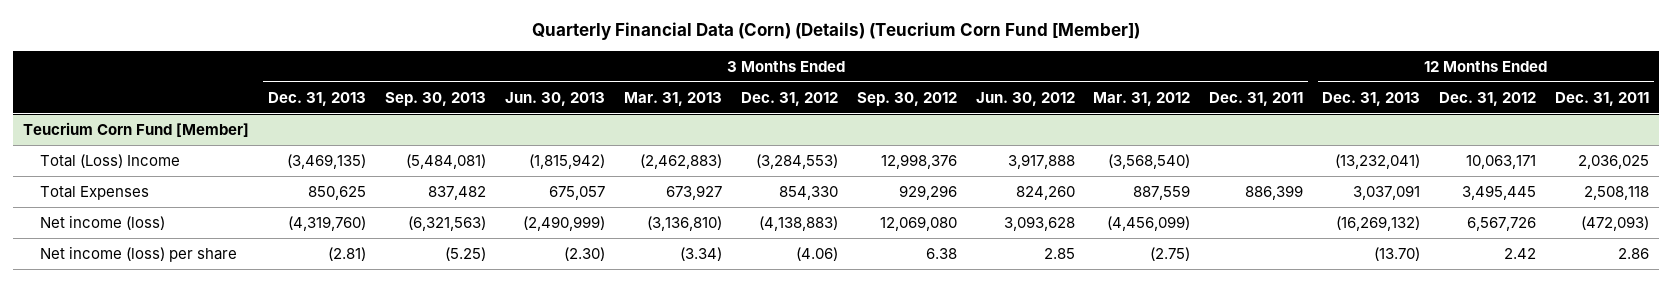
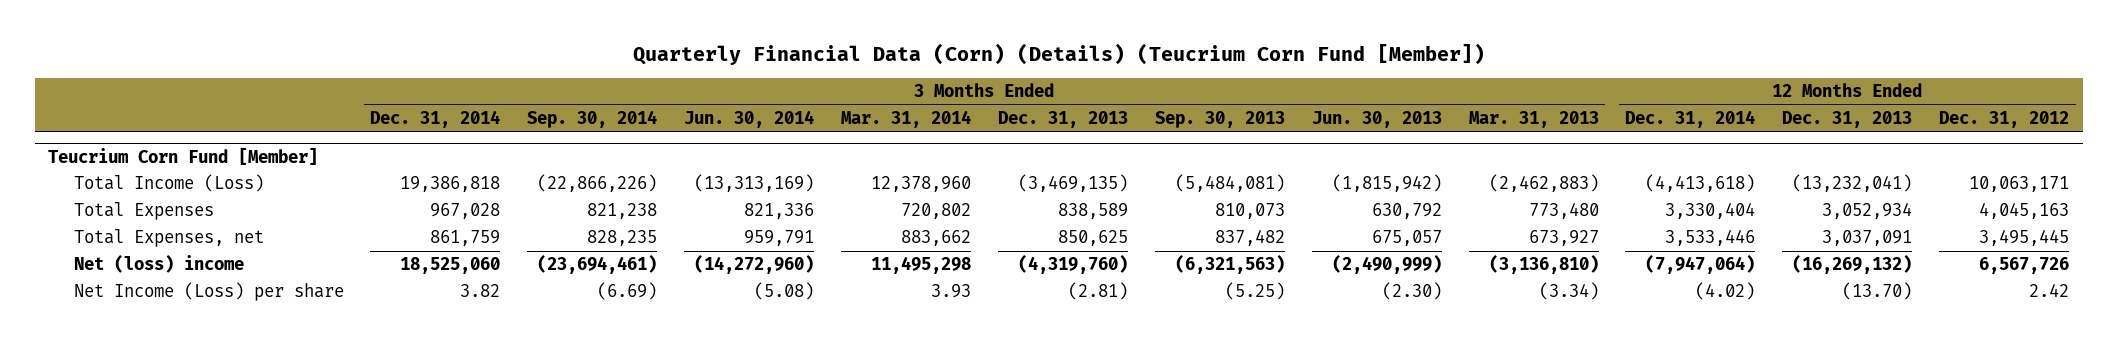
- | 3 Months Ended Dec. 31, 2013 | 3 Months Ended Sep. 30, 2013 | 3 Months Ended Jun. 30, 2013 | 3 Months Ended Mar. 31, 2013 | 3 Months Ended Dec. 31, 2012 | 3 Months Ended Sep. 30, 2012 | 3 Months Ended Jun. 30, 2012 | 3 Months Ended Mar. 31, 2012 | 3 Months Ended Dec. 31, 2011 | 12 Months Ended Dec. 31, 2013 | 12 Months Ended Dec. 31, 2012 | 12 Months Ended Dec. 31, 2011
+ | 3 Months Ended Dec. 31, 2014 | 3 Months Ended Sep. 30, 2014 | 3 Months Ended Jun. 30, 2014 | 3 Months Ended Mar. 31, 2014 | 3 Months Ended Dec. 31, 2013 | 3 Months Ended Sep. 30, 2013 | 3 Months Ended Jun. 30, 2013 | 3 Months Ended Mar. 31, 2013 | 12 Months Ended Dec. 31, 2014 | 12 Months Ended Dec. 31, 2013 | 12 Months Ended Dec. 31, 2012
@ Teucrium Corn Fund [Member]
- Total (Loss) Income | (3,469,135) | (5,484,081) | (1,815,942) | (2,462,883) | (3,284,553) | 12,998,376 | 3,917,888 | (3,568,540) | | (13,232,041) | 10,063,171 | 2,036,025
- Total Expenses | 850,625 | 837,482 | 675,057 | 673,927 | 854,330 | 929,296 | 824,260 | 887,559 | 886,399 | 3,037,091 | 3,495,445 | 2,508,118
- Net income (loss) | (4,319,760) | (6,321,563) | (2,490,999) | (3,136,810) | (4,138,883) | 12,069,080 | 3,093,628 | (4,456,099) | | (16,269,132) | 6,567,726 | (472,093)
- Net income (loss) per share | (2.81) | (5.25) | (2.30) | (3.34) | (4.06) | 6.38 | 2.85 | (2.75) | | (13.70) | 2.42 | 2.86
+ Total Income (Loss) | 19,386,818 | (22,866,226) | (13,313,169) | 12,378,960 | (3,469,135) | (5,484,081) | (1,815,942) | (2,462,883) | (4,413,618) | (13,232,041) | 10,063,171
+ Total Expenses | 967,028 | 821,238 | 821,336 | 720,802 | 838,589 | 810,073 | 630,792 | 773,480 | 3,330,404 | 3,052,934 | 4,045,163
+ Total Expenses, net | 861,759 | 828,235 | 959,791 | 883,662 | 850,625 | 837,482 | 675,057 | 673,927 | 3,533,446 | 3,037,091 | 3,495,445
+ Net (loss) income | 18,525,060 | (23,694,461) | (14,272,960) | 11,495,298 | (4,319,760) | (6,321,563) | (2,490,999) | (3,136,810) | (7,947,064) | (16,269,132) | 6,567,726
+ Net Income (Loss) per share | 3.82 | (6.69) | (5.08) | 3.93 | (2.81) | (5.25) | (2.30) | (3.34) | (4.02) | (13.70) | 2.42

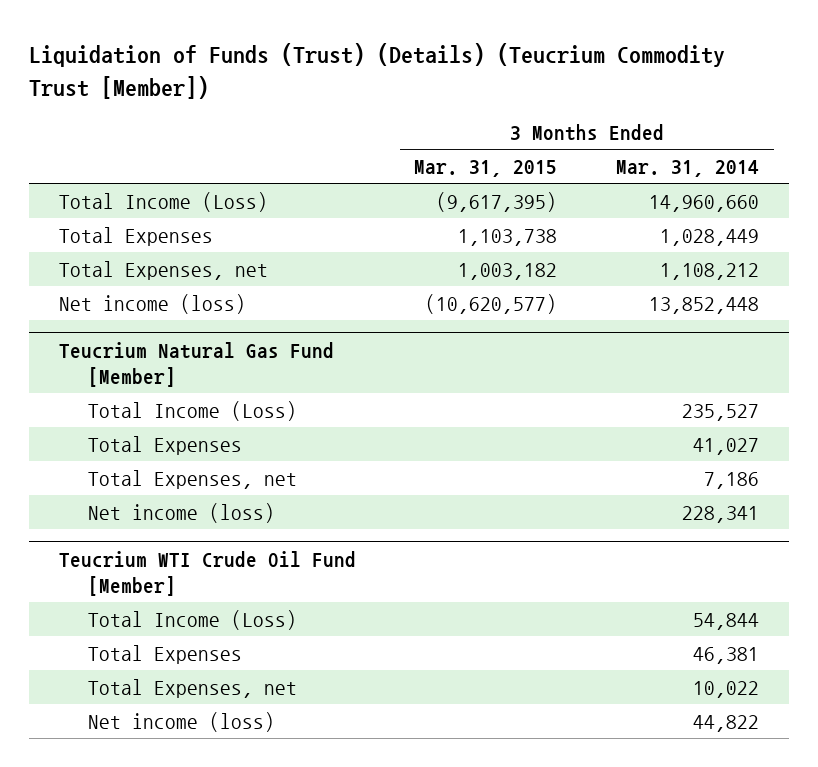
- Quarterly Financial Data (Corn) (Details) (Teucrium Corn Fund [Member])
+ Liquidation of Funds (Trust) (Details) (Teucrium Commodity Trust [Member])
- | 3 Months Ended Dec. 31, 2014 | 3 Months Ended Sep. 30, 2014 | 3 Months Ended Jun. 30, 2014 | 3 Months Ended Mar. 31, 2014 | 3 Months Ended Dec. 31, 2013 | 3 Months Ended Sep. 30, 2013 | 3 Months Ended Jun. 30, 2013 | 3 Months Ended Mar. 31, 2013 | 12 Months Ended Dec. 31, 2014 | 12 Months Ended Dec. 31, 2013 | 12 Months Ended Dec. 31, 2012
+ | 3 Months Ended Mar. 31, 2015 | 3 Months Ended Mar. 31, 2014
- Teucrium Corn Fund [Member]
- Total Income (Loss) | 19,386,818 | (22,866,226) | (13,313,169) | 12,378,960 | (3,469,135) | (5,484,081) | (1,815,942) | (2,462,883) | (4,413,618) | (13,232,041) | 10,063,171
- Total Expenses | 967,028 | 821,238 | 821,336 | 720,802 | 838,589 | 810,073 | 630,792 | 773,480 | 3,330,404 | 3,052,934 | 4,045,163
- Total Expenses, net | 861,759 | 828,235 | 959,791 | 883,662 | 850,625 | 837,482 | 675,057 | 673,927 | 3,533,446 | 3,037,091 | 3,495,445
- Net (loss) income | 18,525,060 | (23,694,461) | (14,272,960) | 11,495,298 | (4,319,760) | (6,321,563) | (2,490,999) | (3,136,810) | (7,947,064) | (16,269,132) | 6,567,726
- Net Income (Loss) per share | 3.82 | (6.69) | (5.08) | 3.93 | (2.81) | (5.25) | (2.30) | (3.34) | (4.02) | (13.70) | 2.42
+ Total Income (Loss) | (9,617,395) | 14,960,660
+ Total Expenses | 1,103,738 | 1,028,449
+ Total Expenses, net | 1,003,182 | 1,108,212
+ Net income (loss) | (10,620,577) | 13,852,448
+ Teucrium Natural Gas Fund [Member]
+ Total Income (Loss) | | 235,527
+ Total Expenses | | 41,027
+ Total Expenses, net | | 7,186
+ Net income (loss) | | 228,341
+ Teucrium WTI Crude Oil Fund [Member]
+ Total Income (Loss) | | 54,844
+ Total Expenses | | 46,381
+ Total Expenses, net | | 10,022
+ Net income (loss) | | 44,822

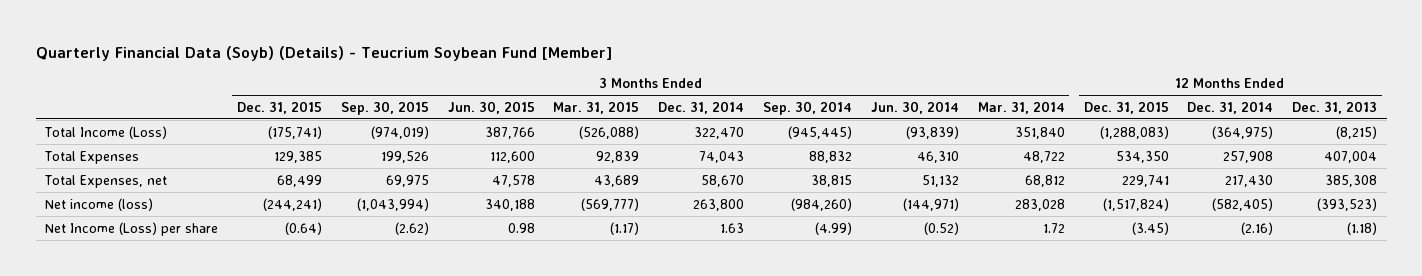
- Liquidation of Funds (Trust) (Details) (Teucrium Commodity Trust [Member])
+ Quarterly Financial Data (Soyb) (Details) - Teucrium Soybean Fund [Member]
- | 3 Months Ended Mar. 31, 2015 | 3 Months Ended Mar. 31, 2014
+ | 3 Months Ended Dec. 31, 2015 | 3 Months Ended Sep. 30, 2015 | 3 Months Ended Jun. 30, 2015 | 3 Months Ended Mar. 31, 2015 | 3 Months Ended Dec. 31, 2014 | 3 Months Ended Sep. 30, 2014 | 3 Months Ended Jun. 30, 2014 | 3 Months Ended Mar. 31, 2014 | 12 Months Ended Dec. 31, 2015 | 12 Months Ended Dec. 31, 2014 | 12 Months Ended Dec. 31, 2013
- Total Income (Loss) | (9,617,395) | 14,960,660
- Total Expenses | 1,103,738 | 1,028,449
- Total Expenses, net | 1,003,182 | 1,108,212
- Net income (loss) | (10,620,577) | 13,852,448
- Teucrium Natural Gas Fund [Member]
- Total Income (Loss) | | 235,527
- Total Expenses | | 41,027
- Total Expenses, net | | 7,186
- Net income (loss) | | 228,341
- Teucrium WTI Crude Oil Fund [Member]
- Total Income (Loss) | | 54,844
- Total Expenses | | 46,381
- Total Expenses, net | | 10,022
- Net income (loss) | | 44,822
+ Total Income (Loss) | (175,741) | (974,019) | 387,766 | (526,088) | 322,470 | (945,445) | (93,839) | 351,840 | (1,288,083) | (364,975) | (8,215)
+ Total Expenses | 129,385 | 199,526 | 112,600 | 92,839 | 74,043 | 88,832 | 46,310 | 48,722 | 534,350 | 257,908 | 407,004
+ Total Expenses, net | 68,499 | 69,975 | 47,578 | 43,689 | 58,670 | 38,815 | 51,132 | 68,812 | 229,741 | 217,430 | 385,308
+ Net income (loss) | (244,241) | (1,043,994) | 340,188 | (569,777) | 263,800 | (984,260) | (144,971) | 283,028 | (1,517,824) | (582,405) | (393,523)
+ Net Income (Loss) per share | (0.64) | (2.62) | 0.98 | (1.17) | 1.63 | (4.99) | (0.52) | 1.72 | (3.45) | (2.16) | (1.18)

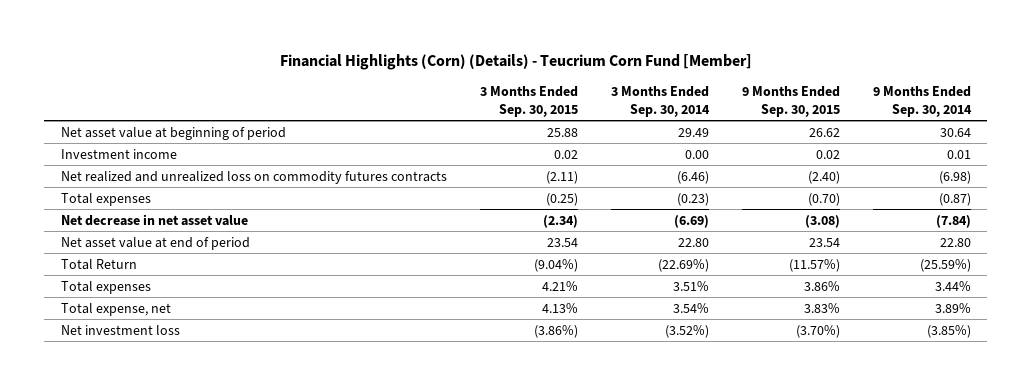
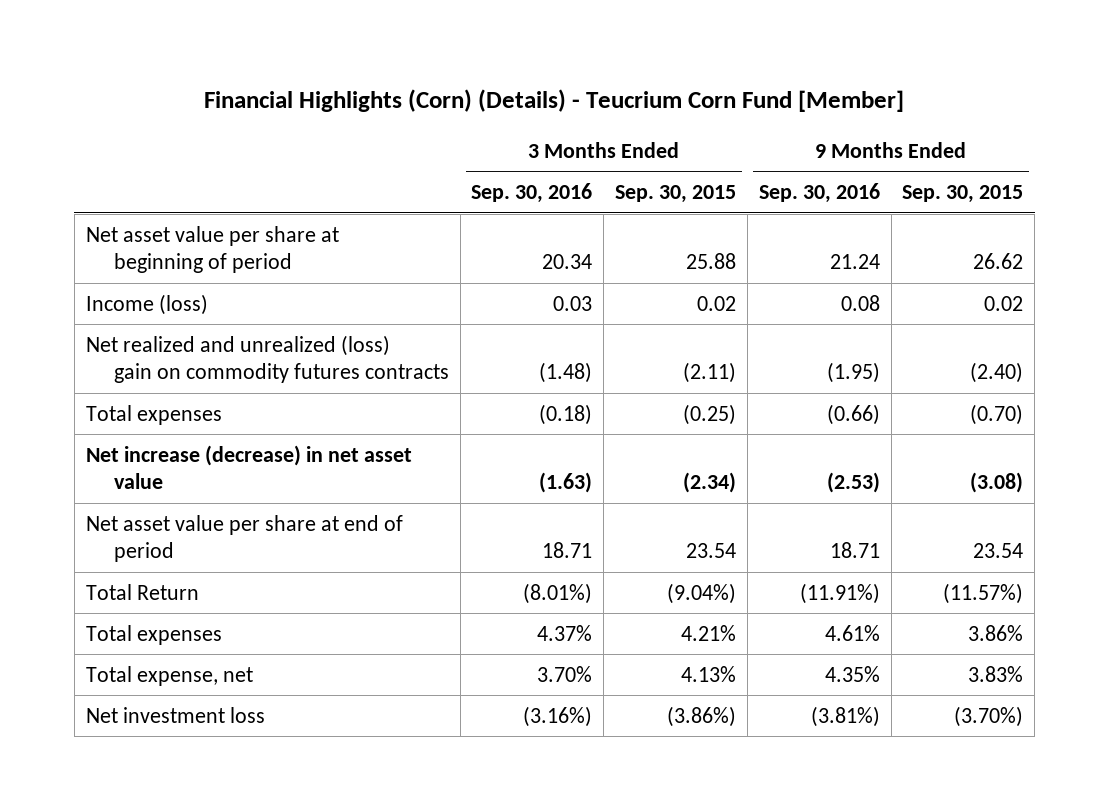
- | 3 Months Ended Sep. 30, 2015 | 3 Months Ended Sep. 30, 2014 | 9 Months Ended Sep. 30, 2015 | 9 Months Ended Sep. 30, 2014
+ | 3 Months Ended Sep. 30, 2016 | 3 Months Ended Sep. 30, 2015 | 9 Months Ended Sep. 30, 2016 | 9 Months Ended Sep. 30, 2015
- Net asset value at beginning of period | 25.88 | 29.49 | 26.62 | 30.64
- Investment income | 0.02 | 0.00 | 0.02 | 0.01
- Net realized and unrealized loss on commodity futures contracts | (2.11) | (6.46) | (2.40) | (6.98)
+ Net asset value per share at beginning of period | 20.34 | 25.88 | 21.24 | 26.62
+ Income (loss) | 0.03 | 0.02 | 0.08 | 0.02
+ Net realized and unrealized (loss) gain on commodity futures contracts | (1.48) | (2.11) | (1.95) | (2.40)
- Net decrease in net asset value | (2.34) | (6.69) | (3.08) | (7.84)
- Net asset value at end of period | 23.54 | 22.80 | 23.54 | 22.80
+ Net increase (decrease) in net asset value | (1.63) | (2.34) | (2.53) | (3.08)
+ Net asset value per share at end of period | 18.71 | 23.54 | 18.71 | 23.54

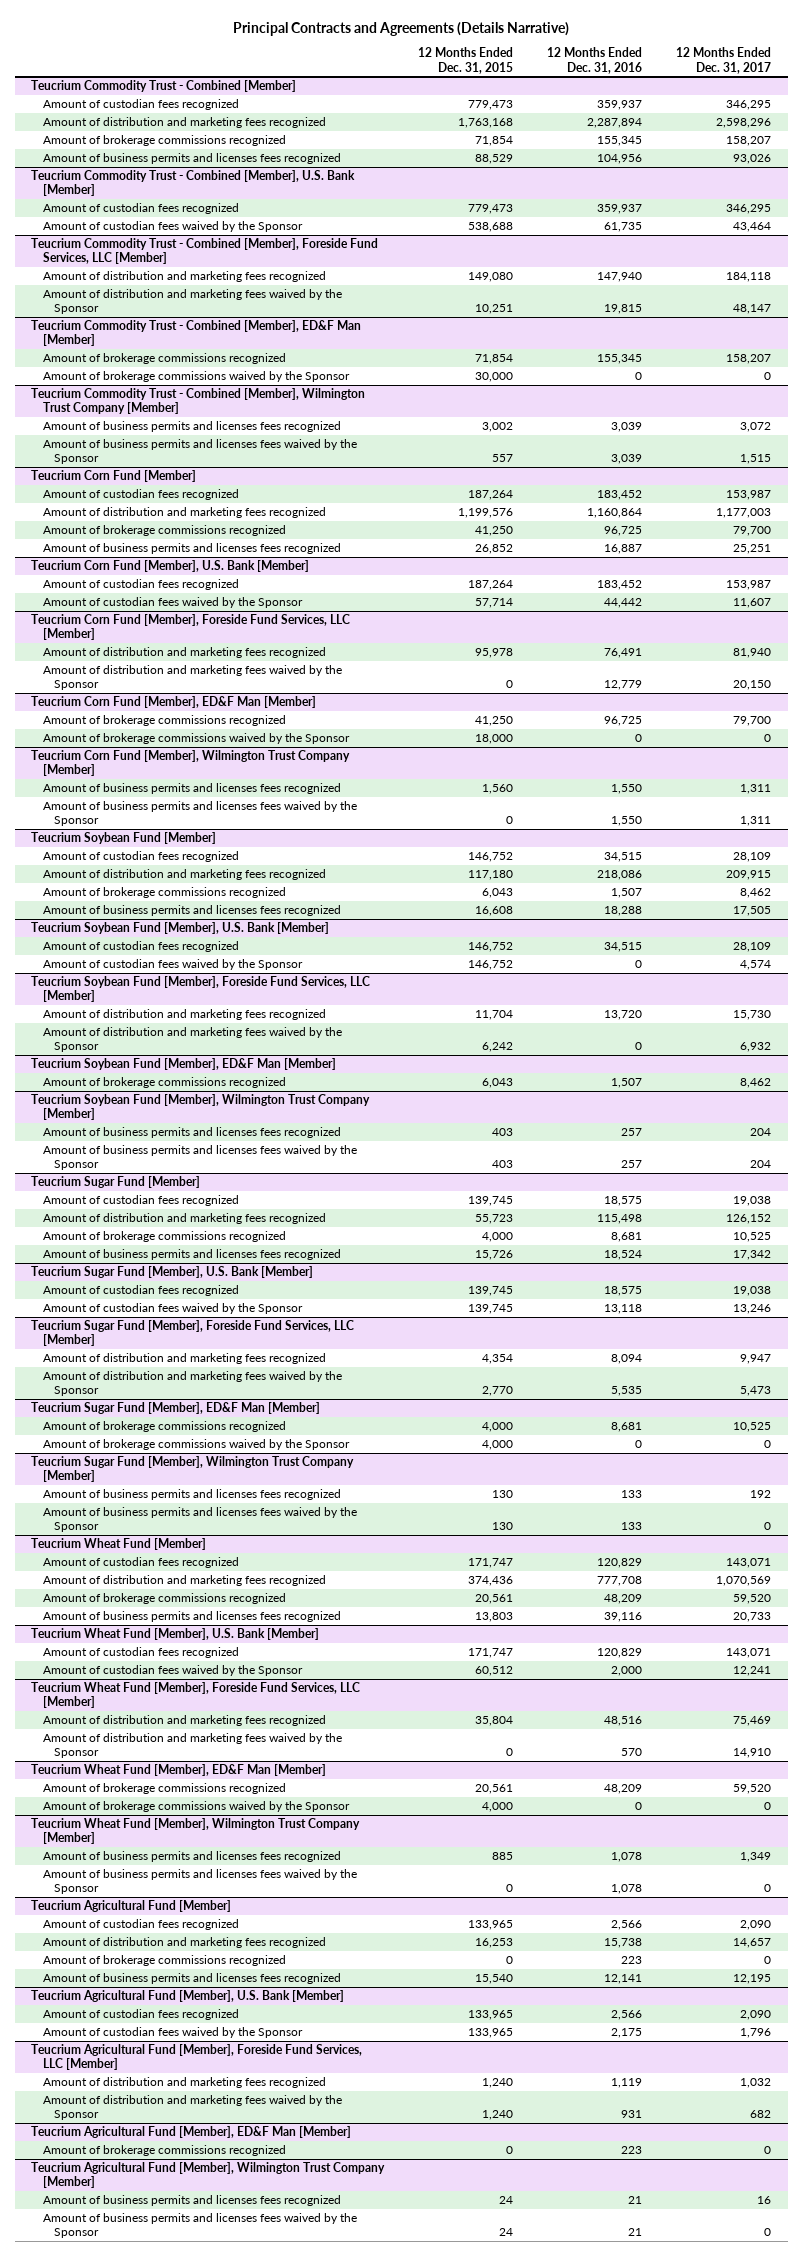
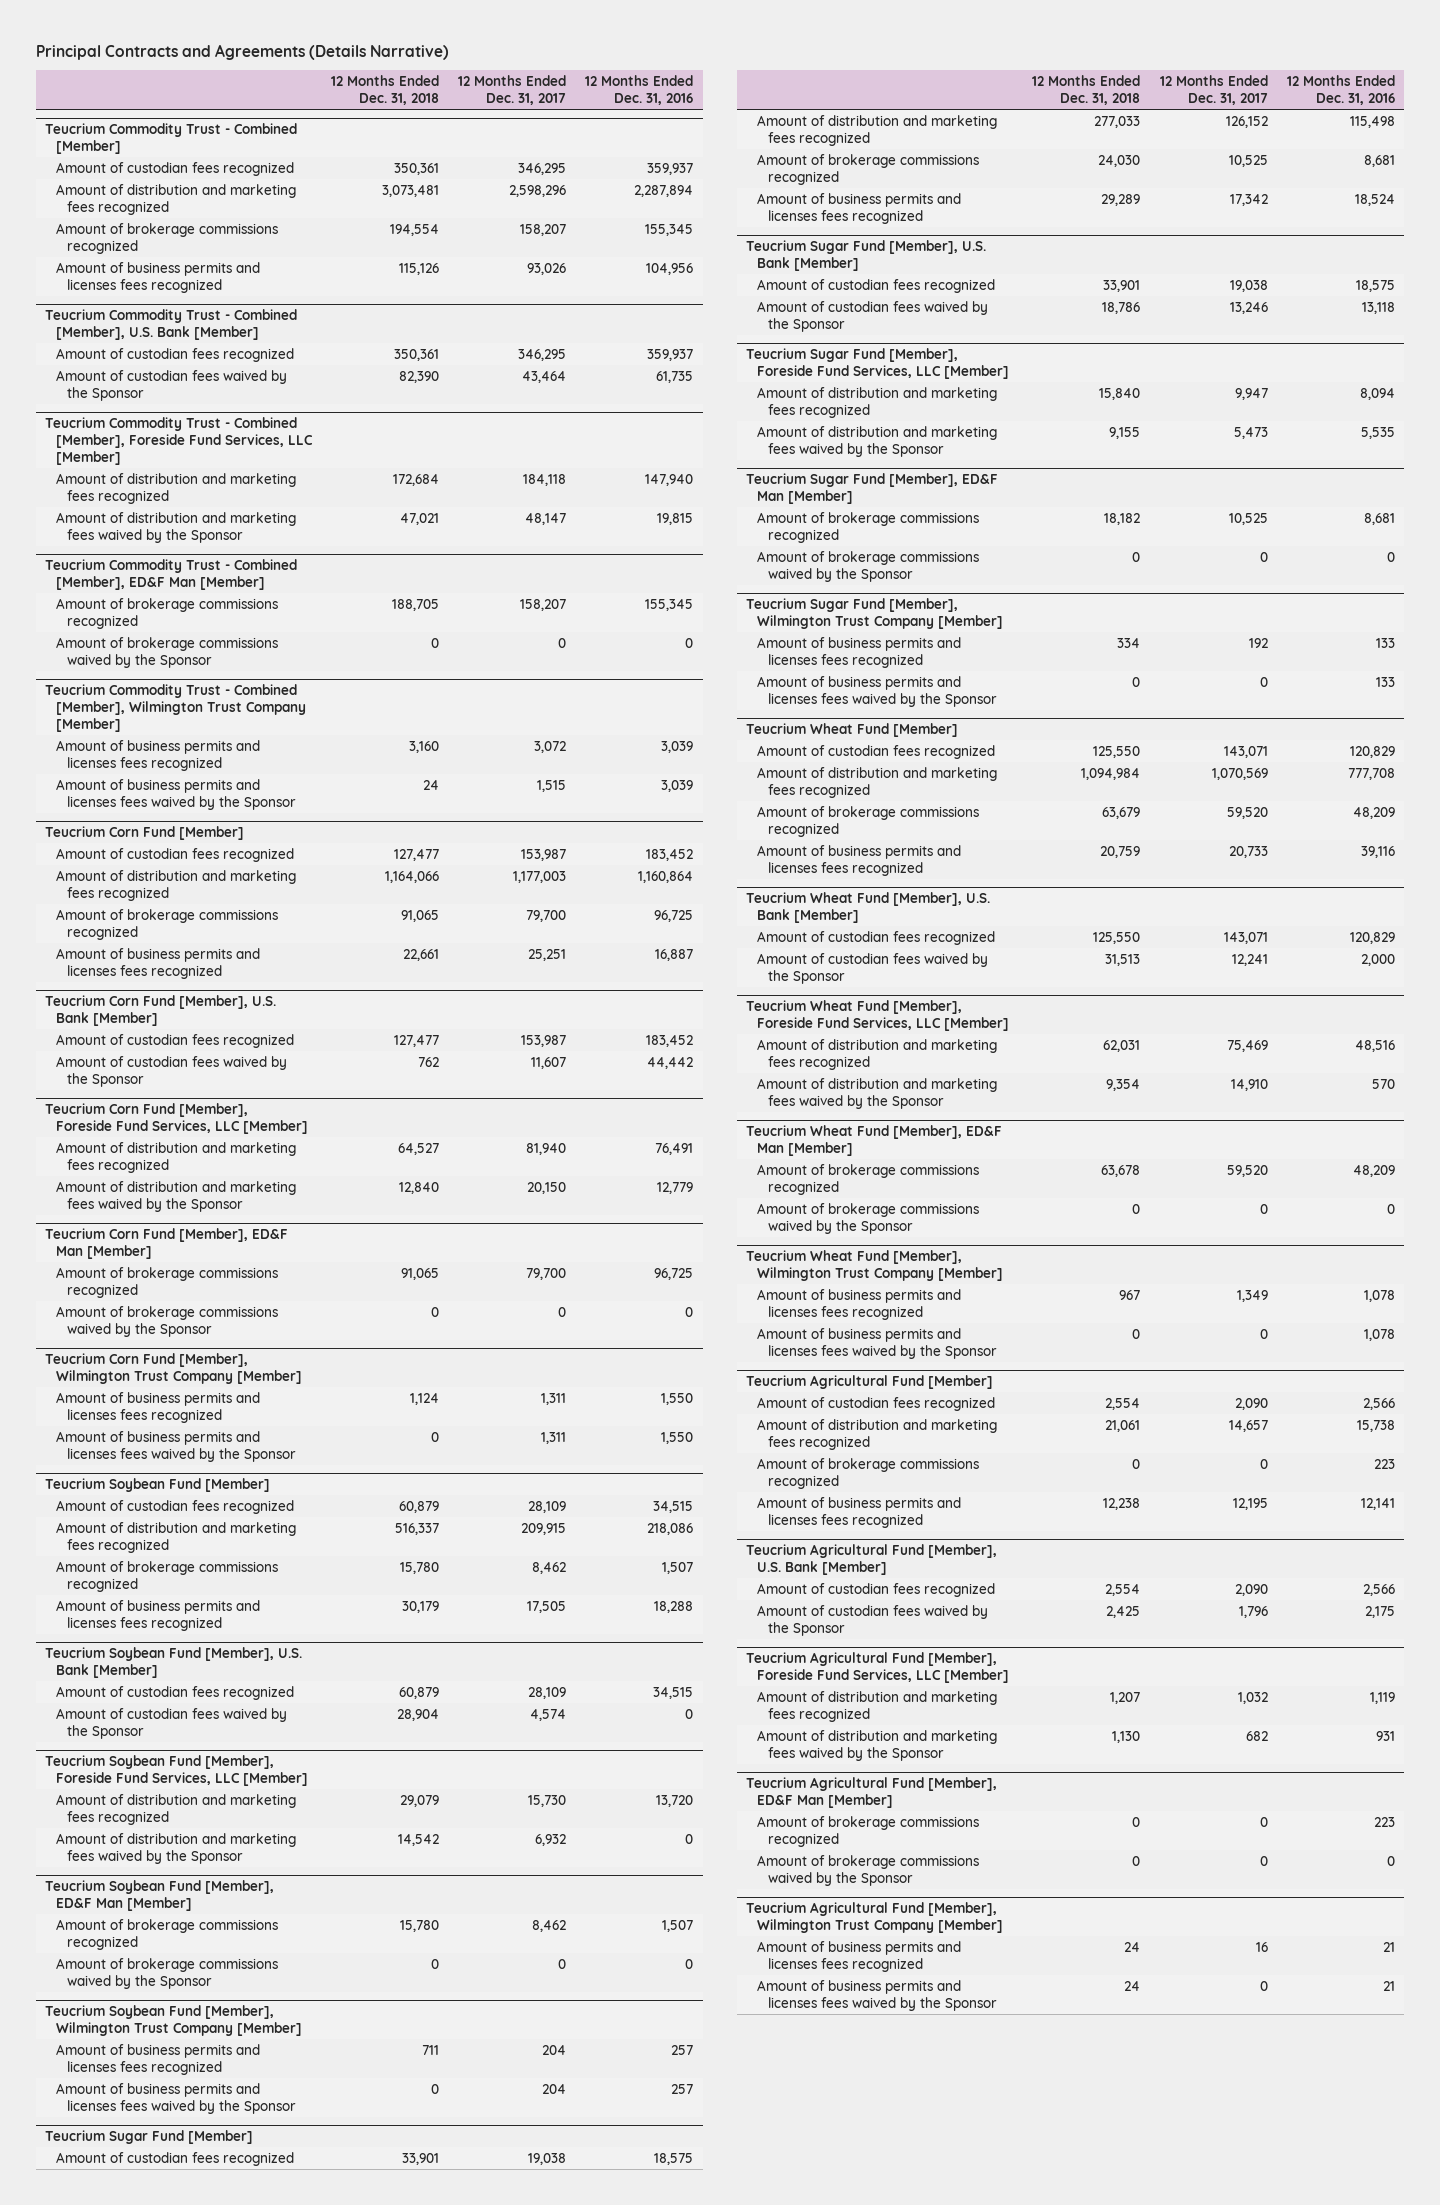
- | 12 Months Ended Dec. 31, 2015 | 12 Months Ended Dec. 31, 2016 | 12 Months Ended Dec. 31, 2017
+ | 12 Months Ended Dec. 31, 2018 | 12 Months Ended Dec. 31, 2017 | 12 Months Ended Dec. 31, 2016
@ Teucrium Soybean Fund [Member], ED&F Man [Member]
+ Amount of brokerage commissions waived by the Sponsor | 0 | 0 | 0
@ Teucrium Agricultural Fund [Member], ED&F Man [Member]
+ Amount of brokerage commissions waived by the Sponsor | 0 | 0 | 0

